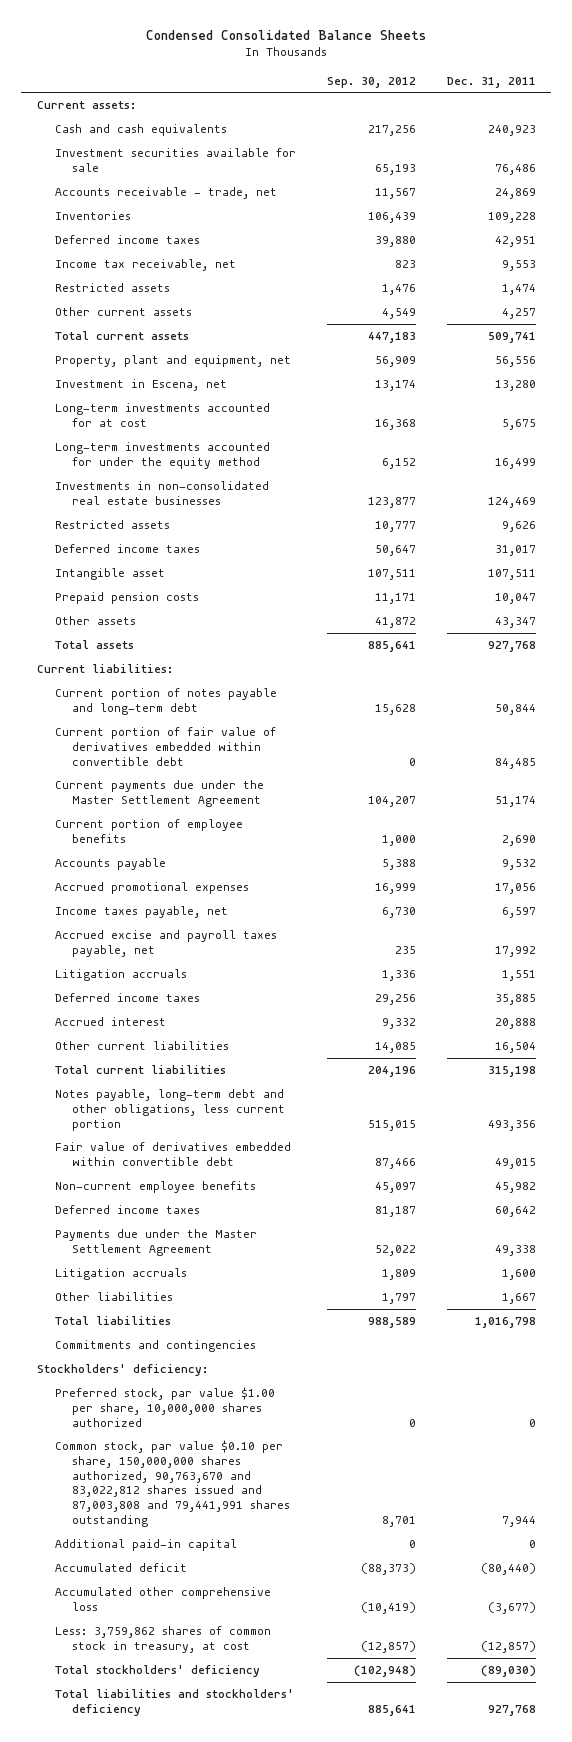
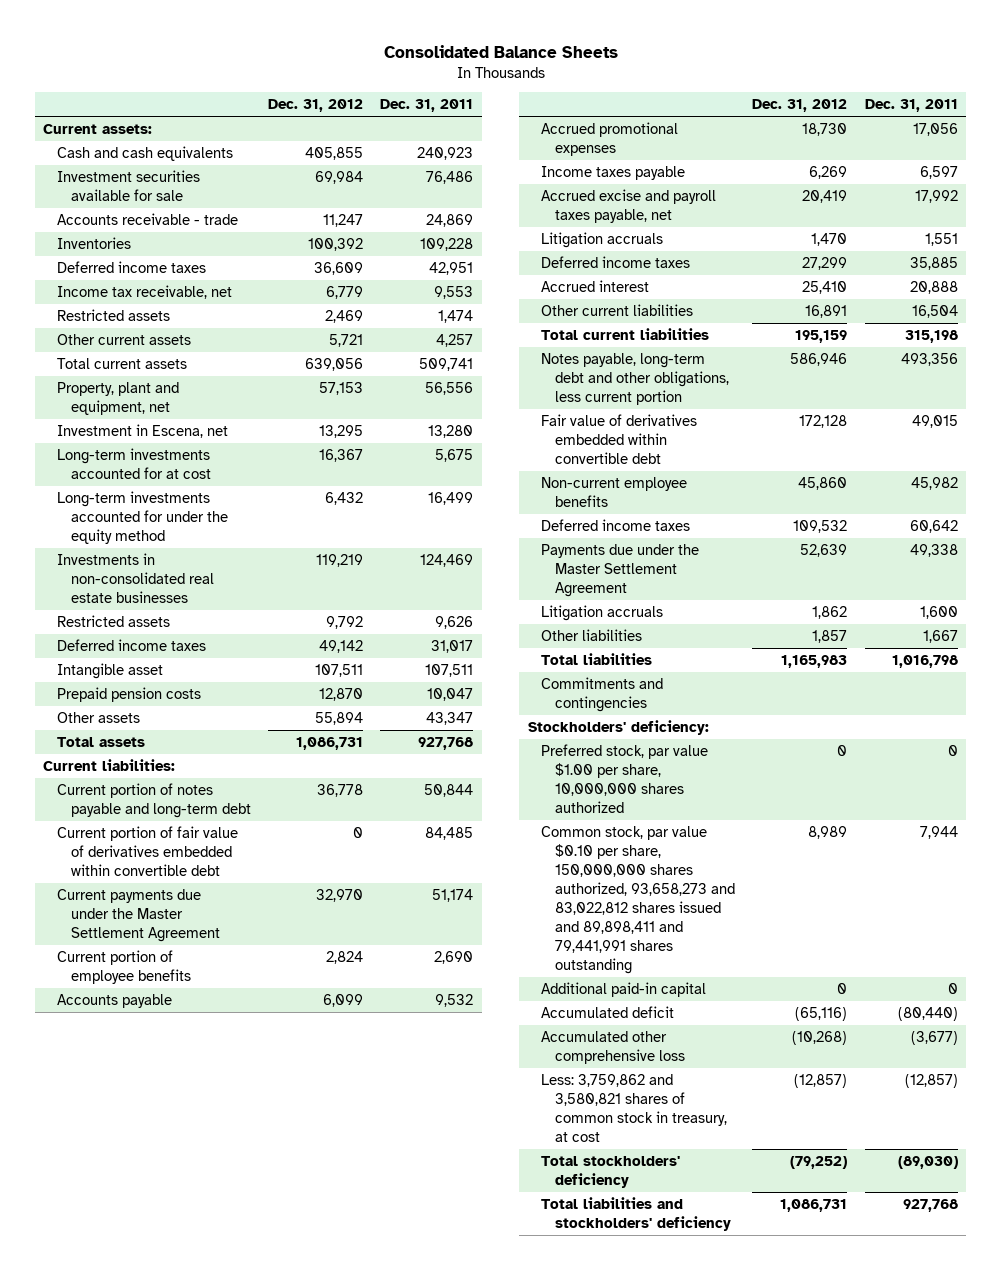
- Condensed Consolidated Balance Sheets
+ Consolidated Balance Sheets
- | Sep. 30, 2012 | Dec. 31, 2011
+ | Dec. 31, 2012 | Dec. 31, 2011
- Accounts receivable - trade, net | 11,567 | 24,869
+ Accounts receivable - trade | 11,247 | 24,869
- Income taxes payable, net | 6,730 | 6,597
+ Income taxes payable | 6,269 | 6,597
- Common stock, par value $0.10 per share, 150,000,000 shares authorized, 90,763,670 and 83,022,812 shares issued and 87,003,808 and 79,441,991 shares outstanding | 8,701 | 7,944
+ Common stock, par value $0.10 per share, 150,000,000 shares authorized, 93,658,273 and 83,022,812 shares issued and 89,898,411 and 79,441,991 shares outstanding | 8,989 | 7,944
- Less: 3,759,862 shares of common stock in treasury, at cost | (12,857) | (12,857)
+ Less: 3,759,862 and 3,580,821 shares of common stock in treasury, at cost | (12,857) | (12,857)

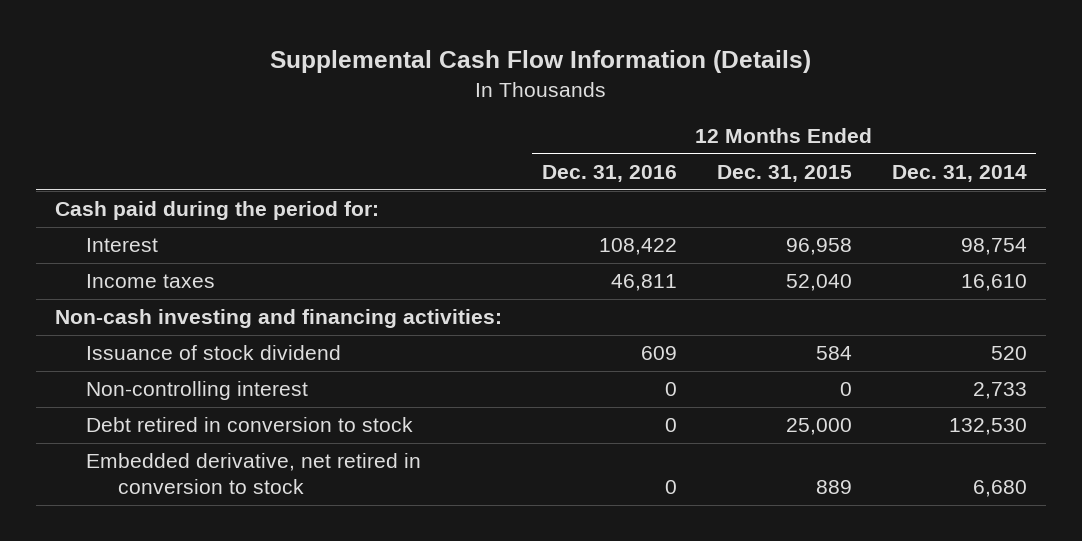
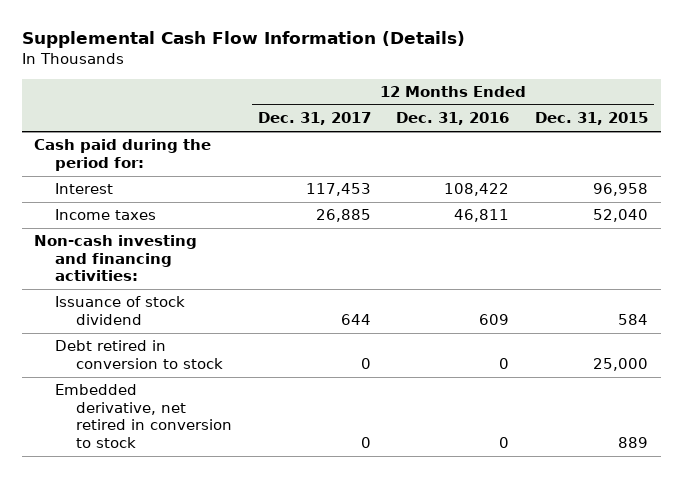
- | 12 Months Ended Dec. 31, 2016 | 12 Months Ended Dec. 31, 2015 | 12 Months Ended Dec. 31, 2014
+ | 12 Months Ended Dec. 31, 2017 | 12 Months Ended Dec. 31, 2016 | 12 Months Ended Dec. 31, 2015
- Non-controlling interest | 0 | 0 | 2,733

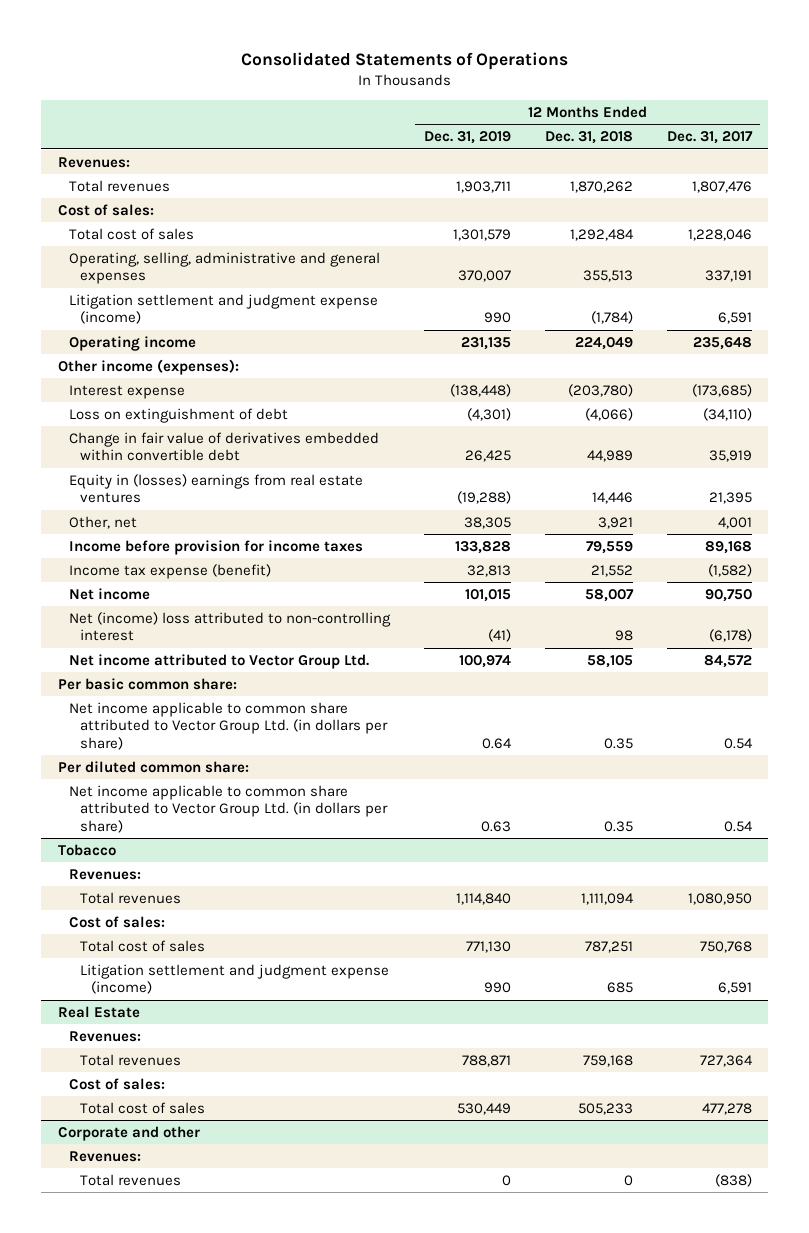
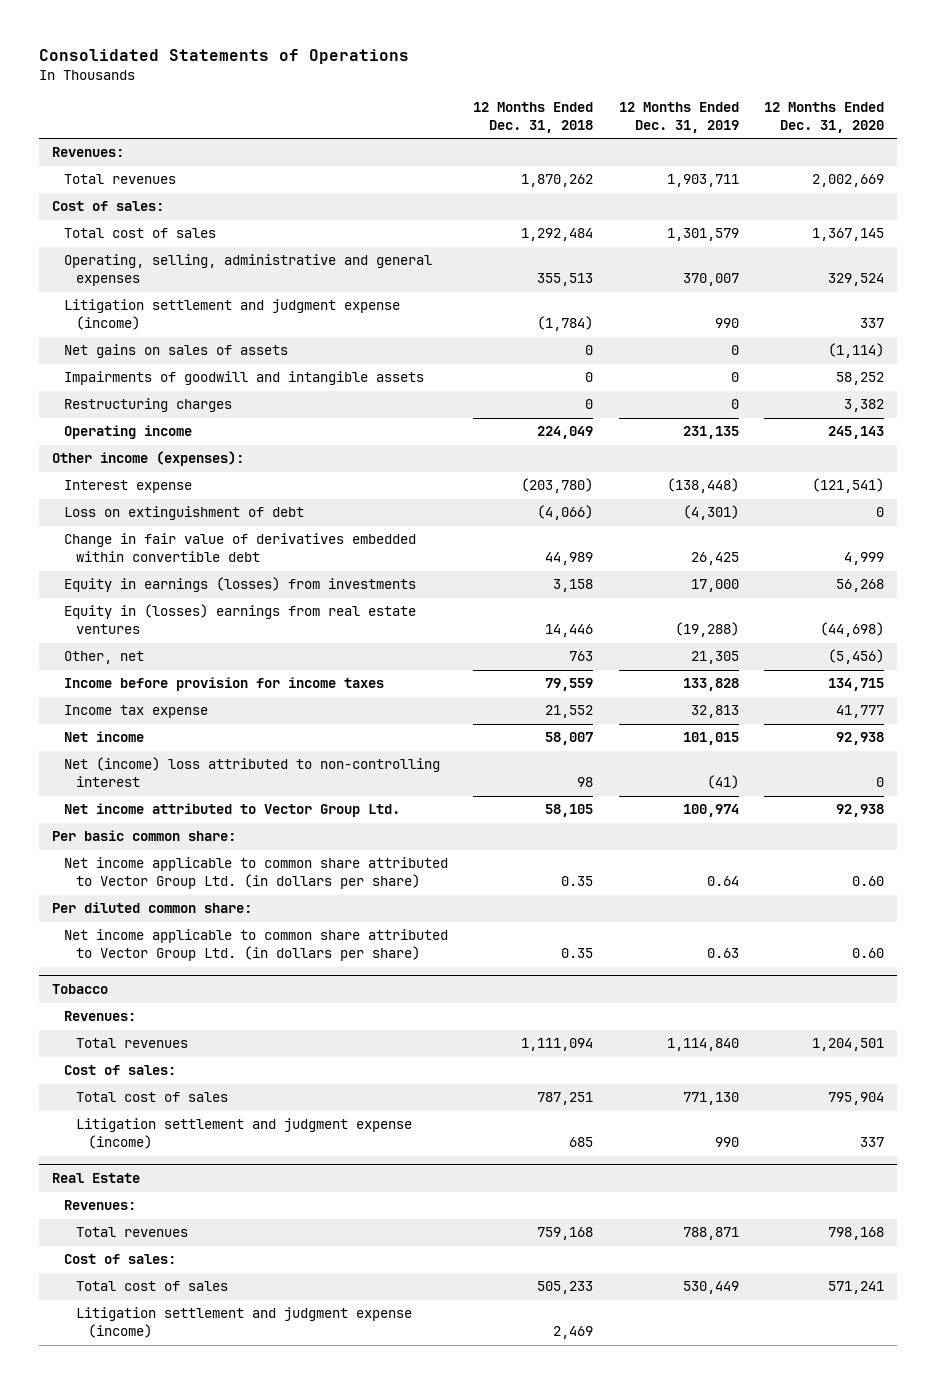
- | 12 Months Ended Dec. 31, 2019 | 12 Months Ended Dec. 31, 2018 | 12 Months Ended Dec. 31, 2017
+ | 12 Months Ended Dec. 31, 2018 | 12 Months Ended Dec. 31, 2019 | 12 Months Ended Dec. 31, 2020
+ Net gains on sales of assets | 0 | 0 | (1,114)
+ Impairments of goodwill and intangible assets | 0 | 0 | 58,252
+ Restructuring charges | 0 | 0 | 3,382
+ Equity in earnings (losses) from investments | 3,158 | 17,000 | 56,268
- Other, net | 38,305 | 3,921 | 4,001
+ Other, net | 763 | 21,305 | (5,456)
- Income tax expense (benefit) | 32,813 | 21,552 | (1,582)
+ Income tax expense | 21,552 | 32,813 | 41,777
- Corporate and other
- Revenues:
- Total revenues | 0 | 0 | (838)
@ Real Estate
+ Litigation settlement and judgment expense (income) | 2,469 | |

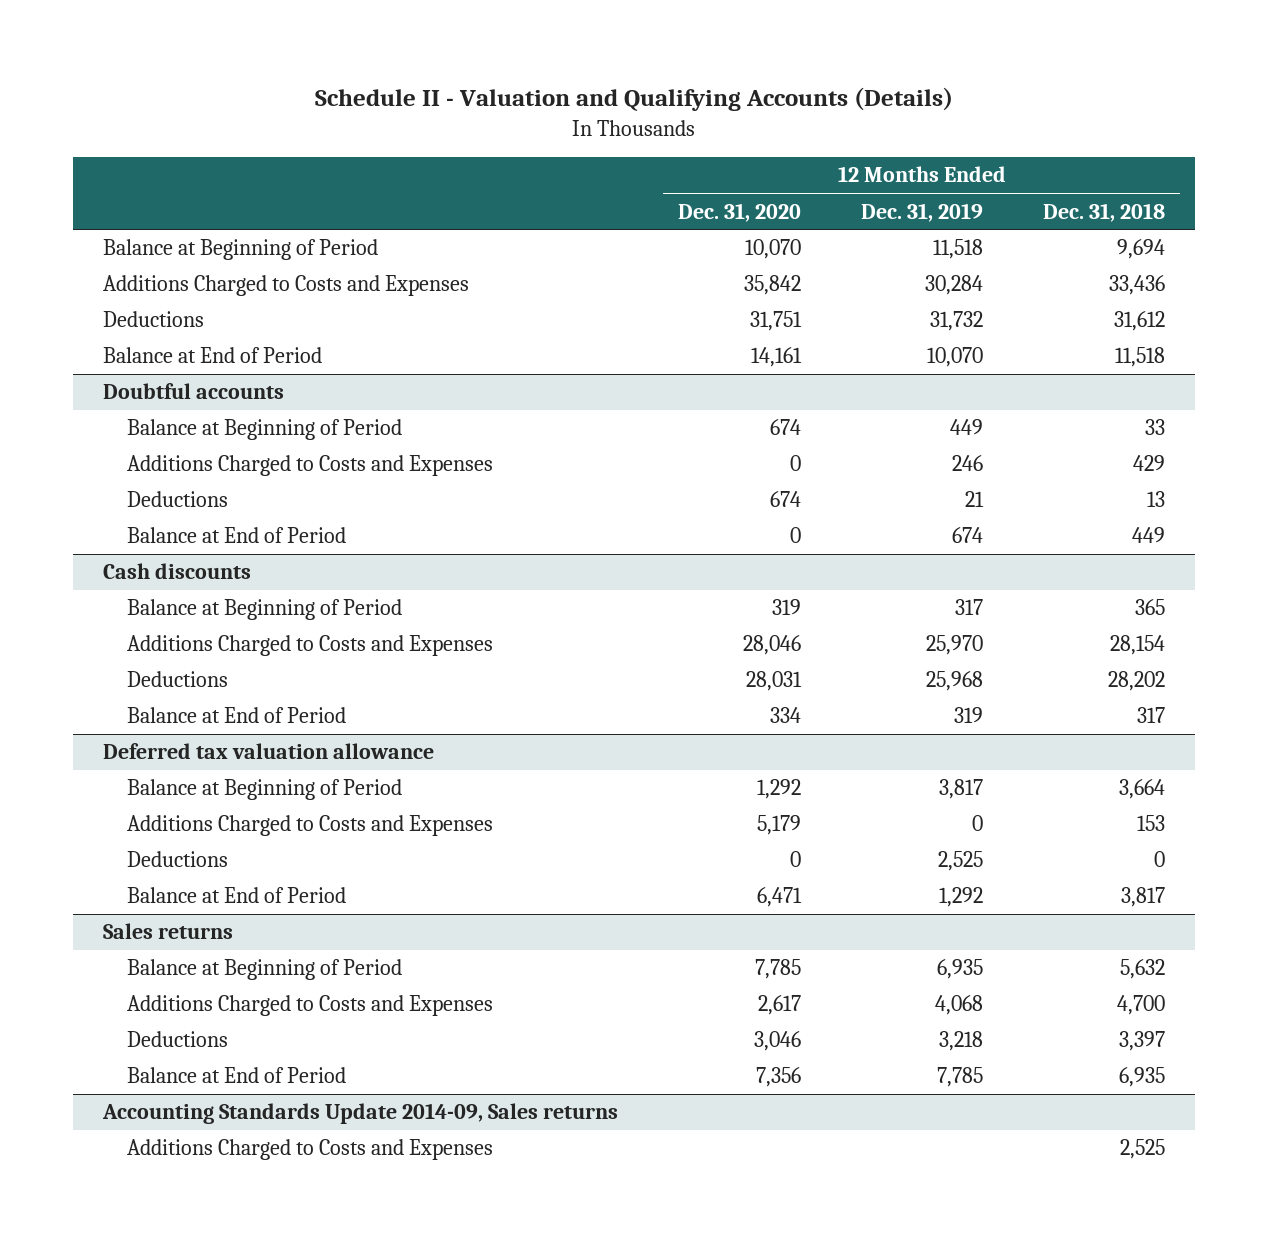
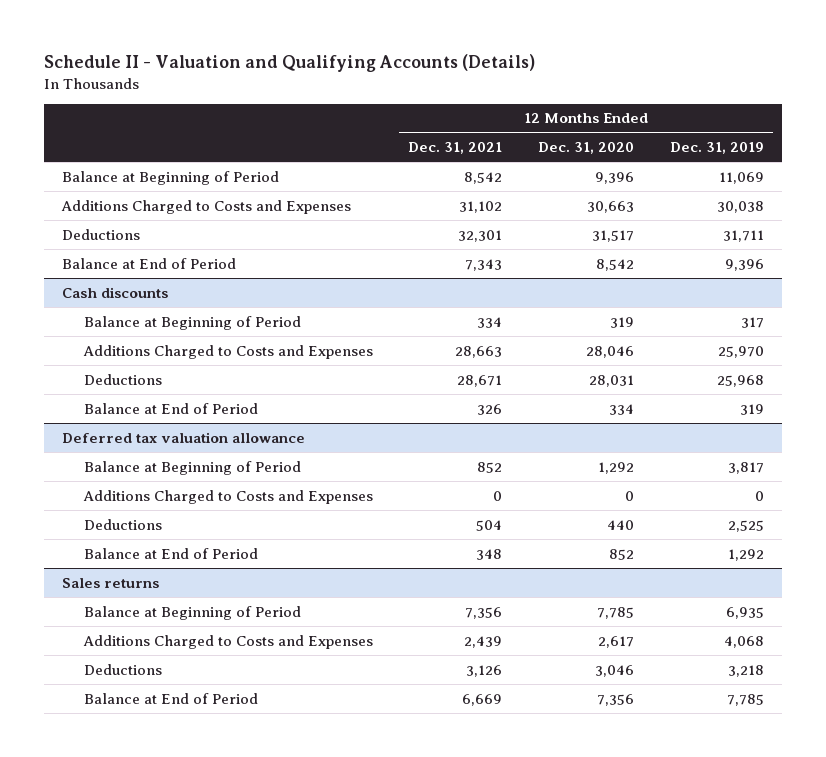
- | 12 Months Ended Dec. 31, 2020 | 12 Months Ended Dec. 31, 2019 | 12 Months Ended Dec. 31, 2018
+ | 12 Months Ended Dec. 31, 2021 | 12 Months Ended Dec. 31, 2020 | 12 Months Ended Dec. 31, 2019
- Balance at Beginning of Period | 10,070 | 11,518 | 9,694
- Additions Charged to Costs and Expenses | 35,842 | 30,284 | 33,436
- Deductions | 31,751 | 31,732 | 31,612
- Balance at End of Period | 14,161 | 10,070 | 11,518
- Doubtful accounts
- Balance at Beginning of Period | 674 | 449 | 33
- Additions Charged to Costs and Expenses | 0 | 246 | 429
- Deductions | 674 | 21 | 13
- Balance at End of Period | 0 | 674 | 449
+ Balance at Beginning of Period | 8,542 | 9,396 | 11,069
+ Additions Charged to Costs and Expenses | 31,102 | 30,663 | 30,038
+ Deductions | 32,301 | 31,517 | 31,711
+ Balance at End of Period | 7,343 | 8,542 | 9,396
@ Deferred tax valuation allowance
- Additions Charged to Costs and Expenses | 5,179 | 0 | 153
- Deductions | 0 | 2,525 | 0
- Balance at End of Period | 6,471 | 1,292 | 3,817
+ Additions Charged to Costs and Expenses | 0 | 0 | 0
+ Deductions | 504 | 440 | 2,525
+ Balance at End of Period | 348 | 852 | 1,292
- Accounting Standards Update 2014-09, Sales returns
- Additions Charged to Costs and Expenses | | | 2,525

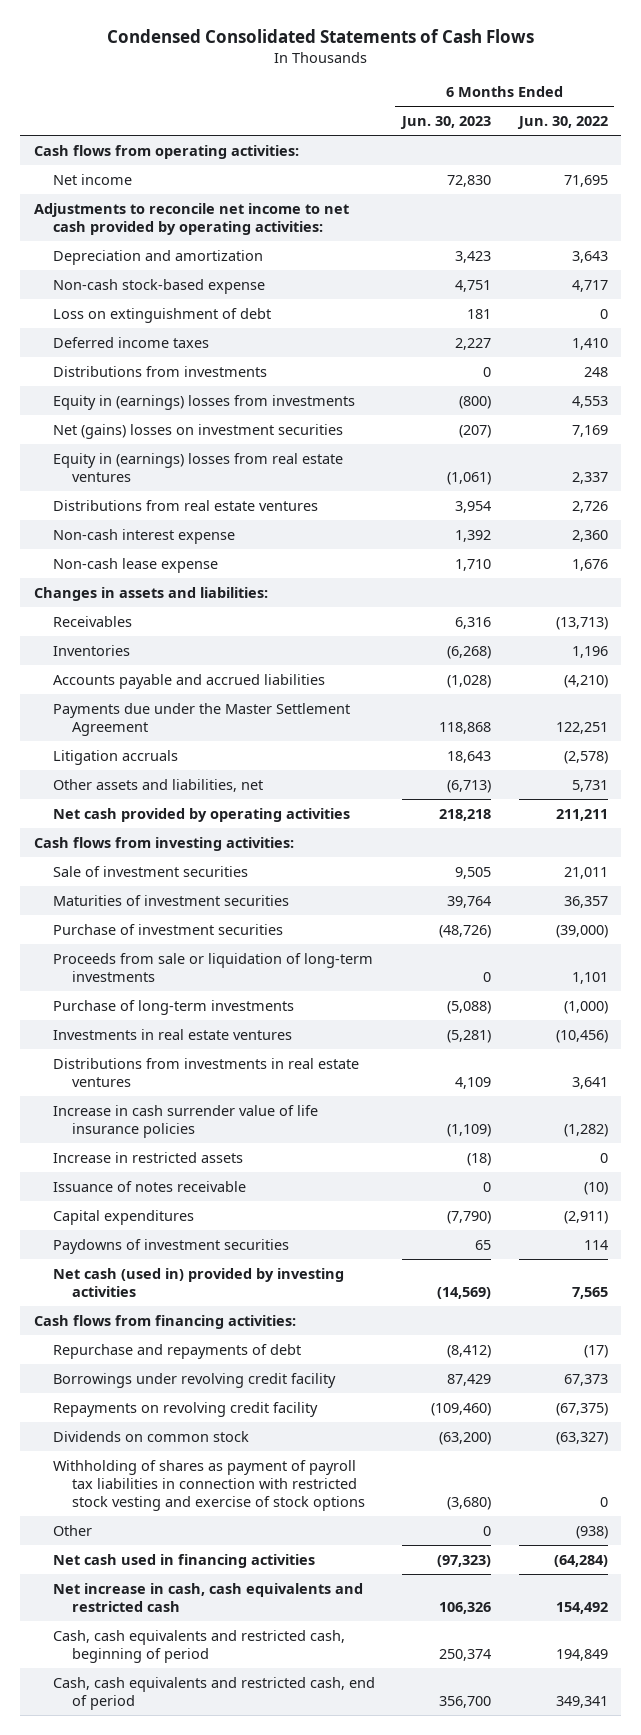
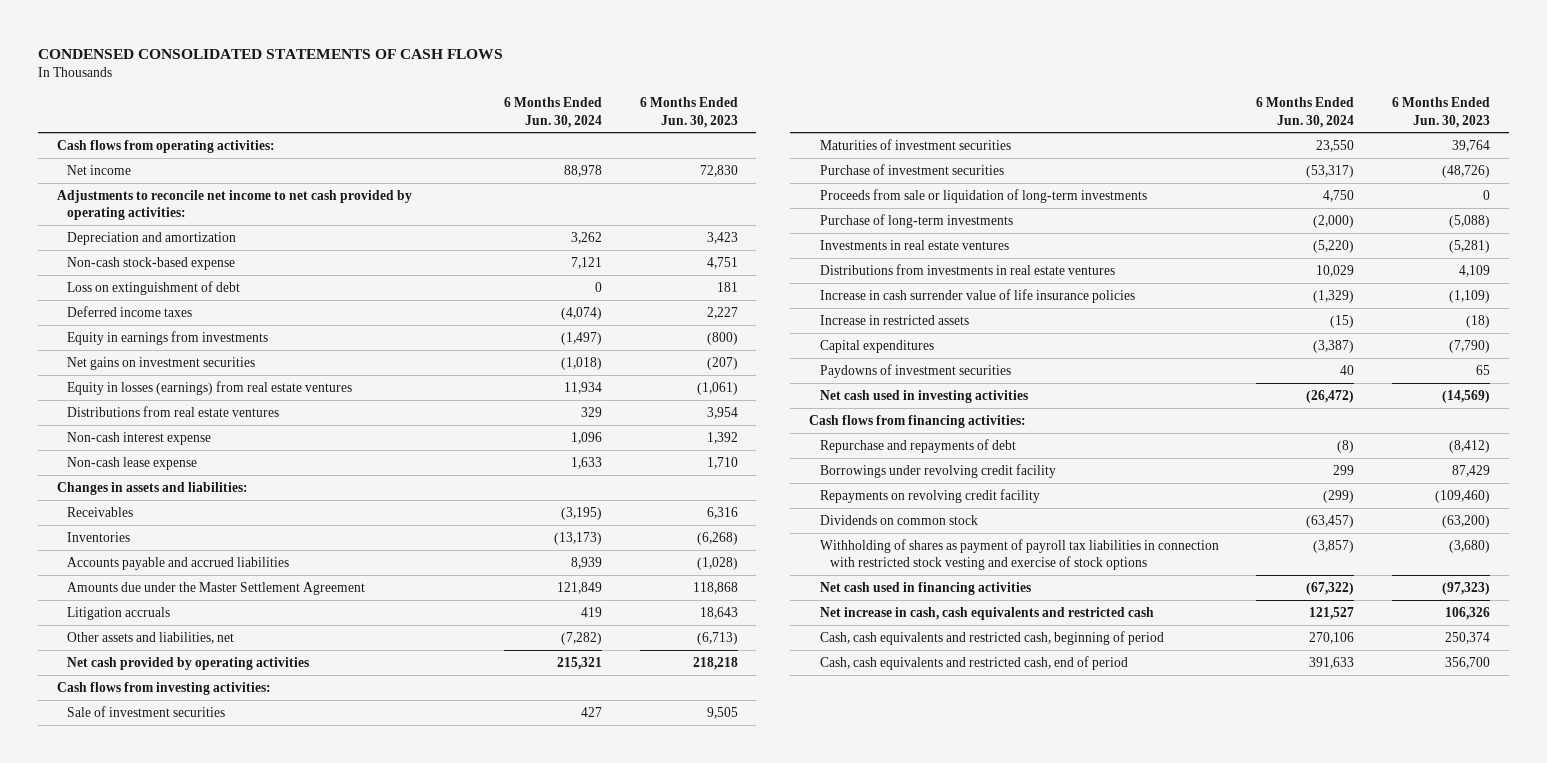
- Condensed Consolidated Statements of Cash Flows
+ CONDENSED CONSOLIDATED STATEMENTS OF CASH FLOWS
- | 6 Months Ended Jun. 30, 2023 | 6 Months Ended Jun. 30, 2022
+ | 6 Months Ended Jun. 30, 2024 | 6 Months Ended Jun. 30, 2023
- Distributions from investments | 0 | 248
- Equity in (earnings) losses from investments | (800) | 4,553
- Net (gains) losses on investment securities | (207) | 7,169
- Equity in (earnings) losses from real estate ventures | (1,061) | 2,337
+ Equity in earnings from investments | (1,497) | (800)
+ Net gains on investment securities | (1,018) | (207)
+ Equity in losses (earnings) from real estate ventures | 11,934 | (1,061)
- Payments due under the Master Settlement Agreement | 118,868 | 122,251
+ Amounts due under the Master Settlement Agreement | 121,849 | 118,868
- Issuance of notes receivable | 0 | (10)
- Net cash (used in) provided by investing activities | (14,569) | 7,565
+ Net cash used in investing activities | (26,472) | (14,569)
- Other | 0 | (938)

